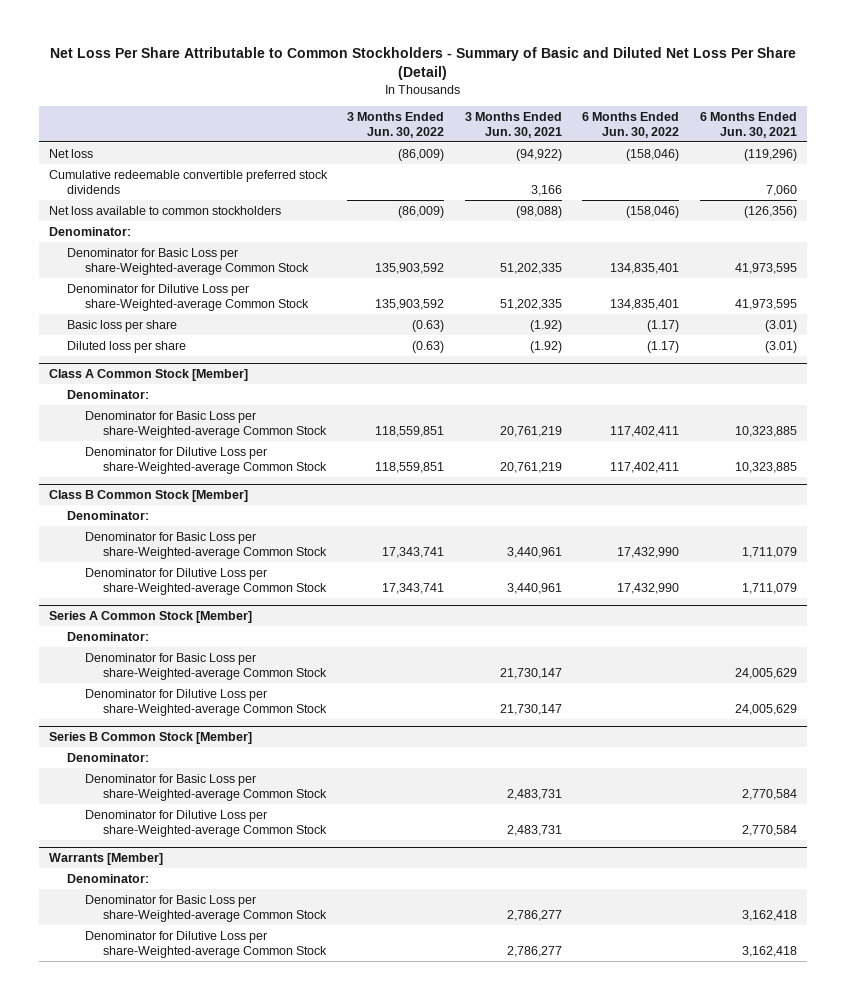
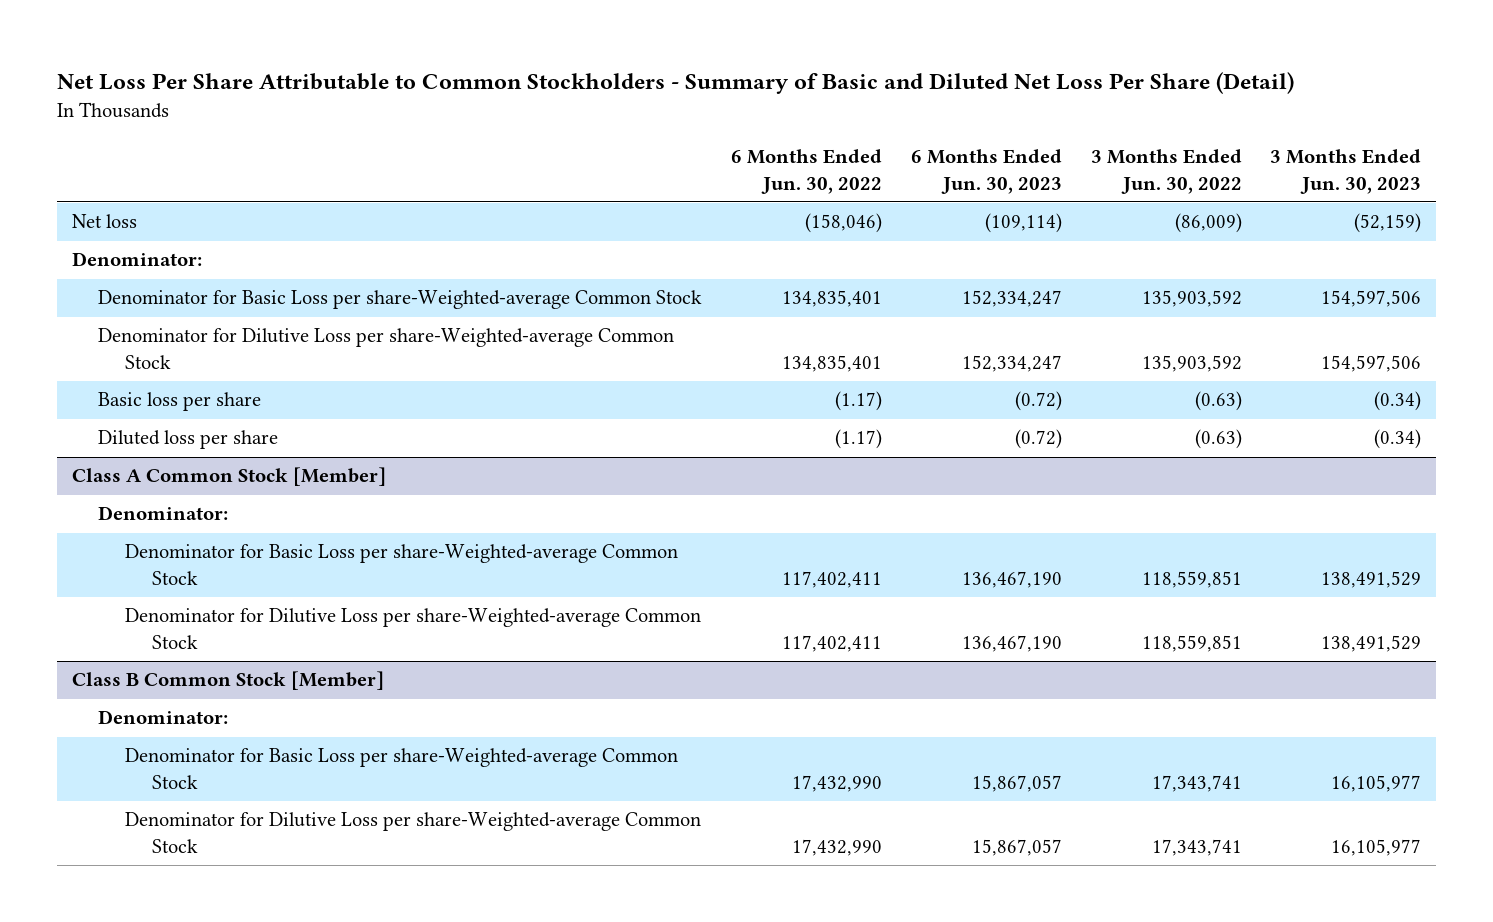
- | 3 Months Ended Jun. 30, 2022 | 3 Months Ended Jun. 30, 2021 | 6 Months Ended Jun. 30, 2022 | 6 Months Ended Jun. 30, 2021
+ | 6 Months Ended Jun. 30, 2022 | 6 Months Ended Jun. 30, 2023 | 3 Months Ended Jun. 30, 2022 | 3 Months Ended Jun. 30, 2023
- Cumulative redeemable convertible preferred stock dividends | | 3,166 | | 7,060
- Net loss available to common stockholders | (86,009) | (98,088) | (158,046) | (126,356)
- Series A Common Stock [Member]
- Denominator:
- Denominator for Basic Loss per share-Weighted-average Common Stock | | 21,730,147 | | 24,005,629
- Denominator for Dilutive Loss per share-Weighted-average Common Stock | | 21,730,147 | | 24,005,629
- Series B Common Stock [Member]
- Denominator:
- Denominator for Basic Loss per share-Weighted-average Common Stock | | 2,483,731 | | 2,770,584
- Denominator for Dilutive Loss per share-Weighted-average Common Stock | | 2,483,731 | | 2,770,584
- Warrants [Member]
- Denominator:
- Denominator for Basic Loss per share-Weighted-average Common Stock | | 2,786,277 | | 3,162,418
- Denominator for Dilutive Loss per share-Weighted-average Common Stock | | 2,786,277 | | 3,162,418

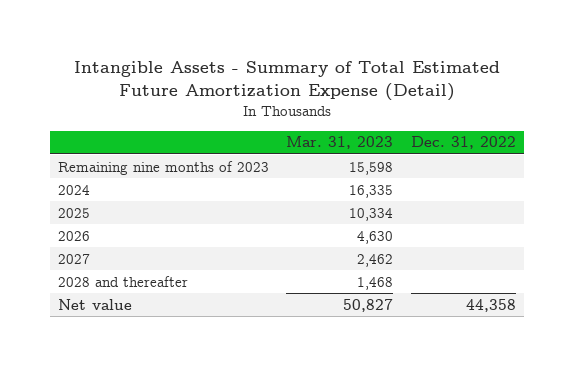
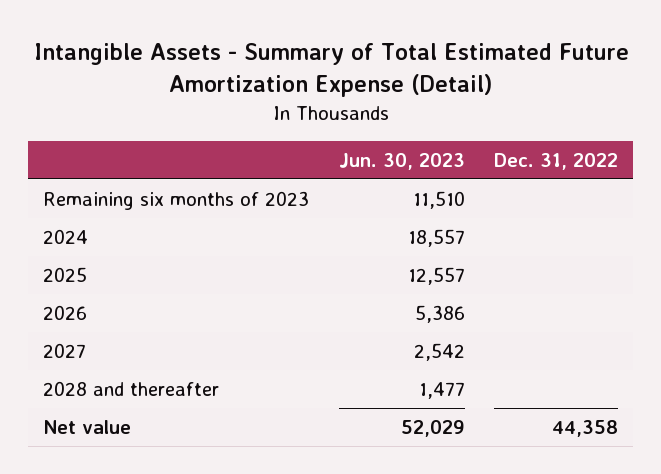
- | Mar. 31, 2023 | Dec. 31, 2022
+ | Jun. 30, 2023 | Dec. 31, 2022
- Remaining nine months of 2023 | 15,598 |
+ Remaining six months of 2023 | 11,510 |

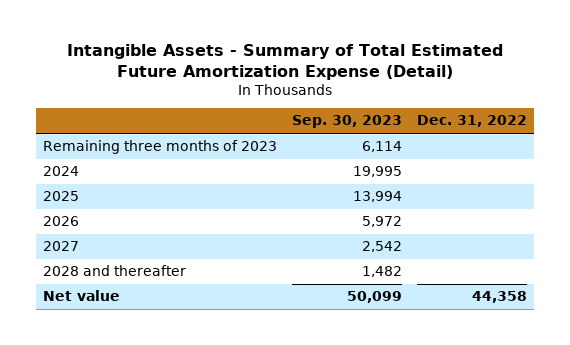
- | Jun. 30, 2023 | Dec. 31, 2022
+ | Sep. 30, 2023 | Dec. 31, 2022
- Remaining six months of 2023 | 11,510 |
+ Remaining three months of 2023 | 6,114 |

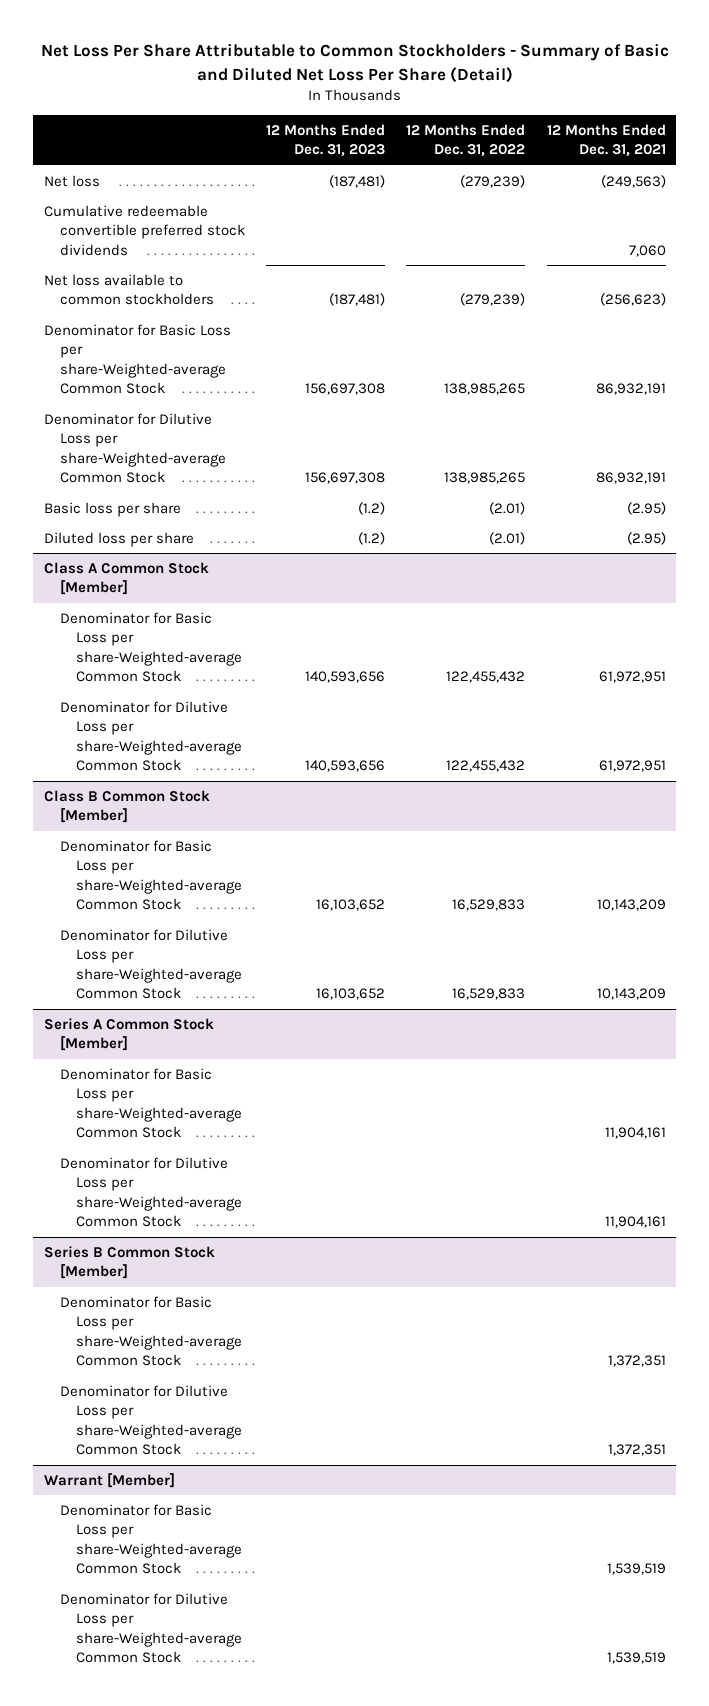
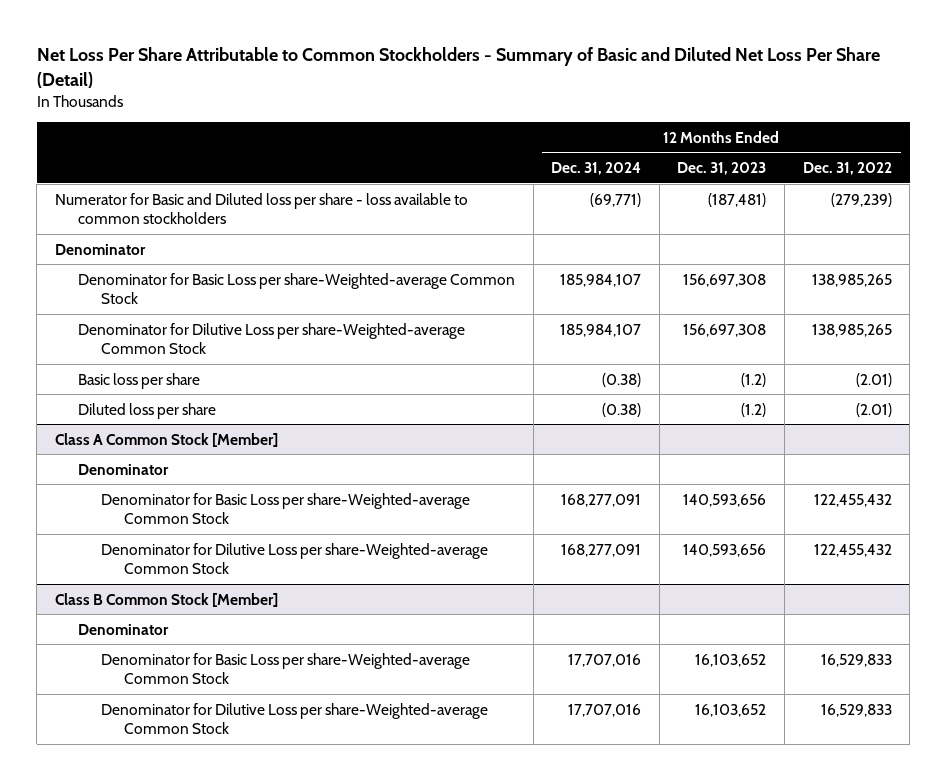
- | 12 Months Ended Dec. 31, 2023 | 12 Months Ended Dec. 31, 2022 | 12 Months Ended Dec. 31, 2021
+ | 12 Months Ended Dec. 31, 2024 | 12 Months Ended Dec. 31, 2023 | 12 Months Ended Dec. 31, 2022
- Net loss | (187,481) | (279,239) | (249,563)
- Cumulative redeemable convertible preferred stock dividends | | | 7,060
- Net loss available to common stockholders | (187,481) | (279,239) | (256,623)
+ Numerator for Basic and Diluted loss per share - loss available to common stockholders | (69,771) | (187,481) | (279,239)
+ Denominator
@ Class A Common Stock [Member]
+ Denominator
@ Class B Common Stock [Member]
+ Denominator
- Series A Common Stock [Member]
- Denominator for Basic Loss per share-Weighted-average Common Stock | | | 11,904,161
- Denominator for Dilutive Loss per share-Weighted-average Common Stock | | | 11,904,161
- Series B Common Stock [Member]
- Denominator for Basic Loss per share-Weighted-average Common Stock | | | 1,372,351
- Denominator for Dilutive Loss per share-Weighted-average Common Stock | | | 1,372,351
- Warrant [Member]
- Denominator for Basic Loss per share-Weighted-average Common Stock | | | 1,539,519
- Denominator for Dilutive Loss per share-Weighted-average Common Stock | | | 1,539,519

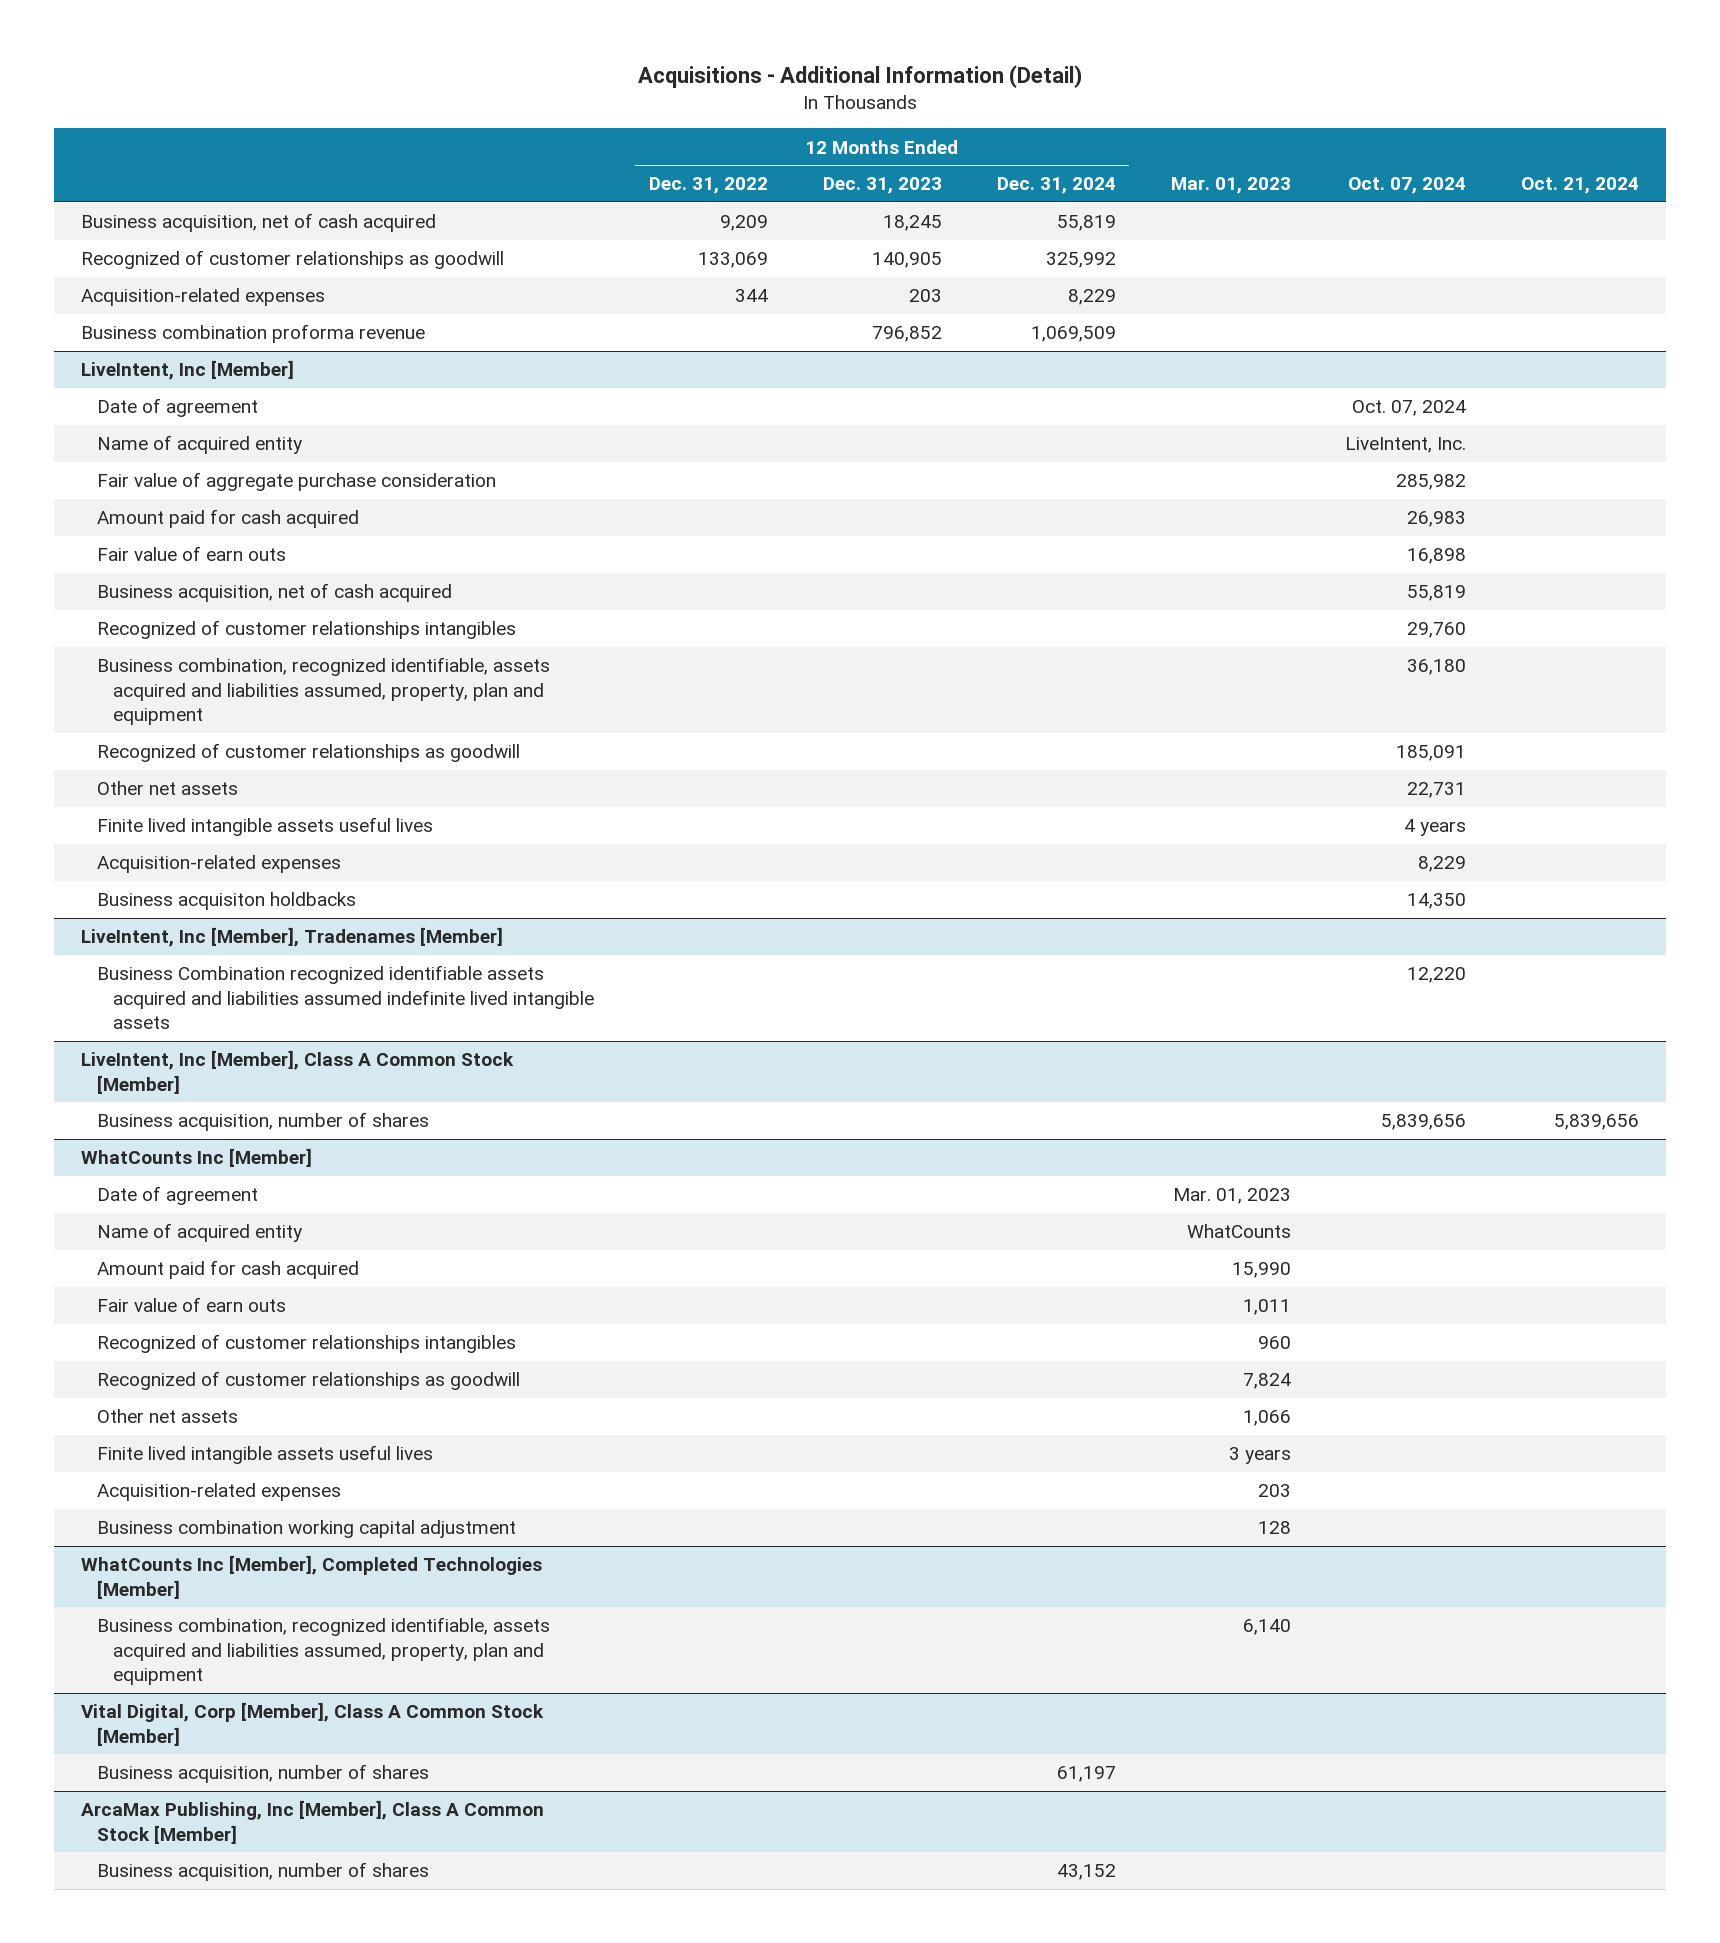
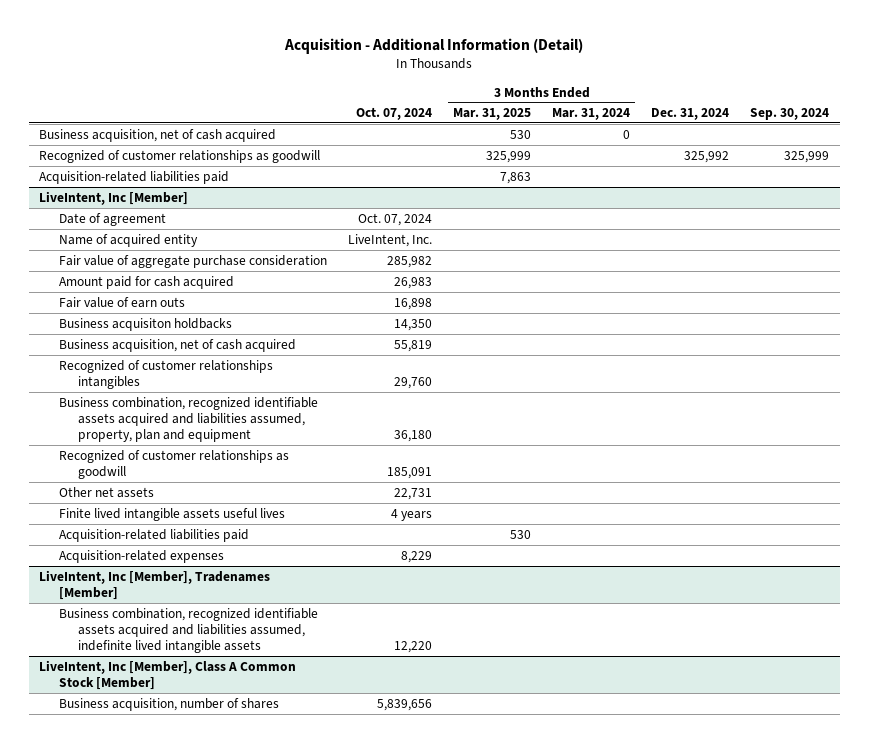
- Acquisitions - Additional Information (Detail)
+ Acquisition - Additional Information (Detail)
- | 12 Months Ended Dec. 31, 2022 | 12 Months Ended Dec. 31, 2023 | 12 Months Ended Dec. 31, 2024 | Mar. 01, 2023 | Oct. 07, 2024 | Oct. 21, 2024
+ | Oct. 07, 2024 | 3 Months Ended Mar. 31, 2025 | 3 Months Ended Mar. 31, 2024 | Dec. 31, 2024 | Sep. 30, 2024
- Acquisition-related expenses | 344 | 203 | 8,229 | | |
- Business combination proforma revenue | | 796,852 | 1,069,509 | | |
+ Acquisition-related liabilities paid | | 7,863 | | |
@ LiveIntent, Inc [Member]
moved up: Business acquisiton holdbacks | 14,350 | | | |
- Business combination, recognized identifiable, assets acquired and liabilities assumed, property, plan and equipment | | | | | 36,180 |
+ Business combination, recognized identifiable assets acquired and liabilities assumed, property, plan and equipment | 36,180 | | | |
+ Acquisition-related liabilities paid | | 530 | | |
@ LiveIntent, Inc [Member], Tradenames [Member]
- Business Combination recognized identifiable assets acquired and liabilities assumed indefinite lived intangible assets | | | | | 12,220 |
+ Business combination, recognized identifiable assets acquired and liabilities assumed, indefinite lived intangible assets | 12,220 | | | |
- WhatCounts Inc [Member]
- Date of agreement | | | | Mar. 01, 2023 | |
- Name of acquired entity | | | | WhatCounts | |
- Amount paid for cash acquired | | | | 15,990 | |
- Fair value of earn outs | | | | 1,011 | |
- Recognized of customer relationships intangibles | | | | 960 | |
- Recognized of customer relationships as goodwill | | | | 7,824 | |
- Other net assets | | | | 1,066 | |
- Finite lived intangible assets useful lives | | | | 3 years | |
- Acquisition-related expenses | | | | 203 | |
- Business combination working capital adjustment | | | | 128 | |
- WhatCounts Inc [Member], Completed Technologies [Member]
- Business combination, recognized identifiable, assets acquired and liabilities assumed, property, plan and equipment | | | | 6,140 | |
- Vital Digital, Corp [Member], Class A Common Stock [Member]
- Business acquisition, number of shares | | | 61,197 | | |
- ArcaMax Publishing, Inc [Member], Class A Common Stock [Member]
- Business acquisition, number of shares | | | 43,152 | | |

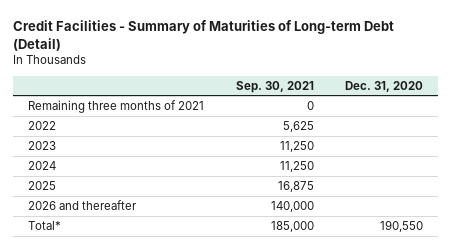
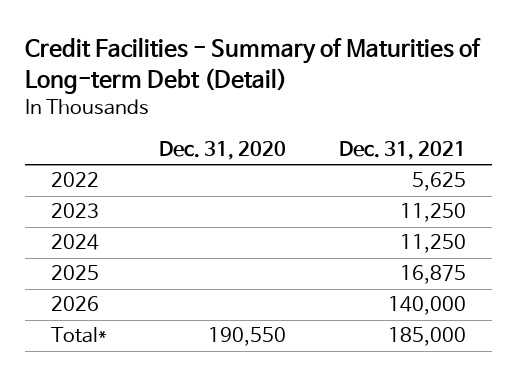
- | Sep. 30, 2021 | Dec. 31, 2020
+ | Dec. 31, 2020 | Dec. 31, 2021
- Remaining three months of 2021 | 0 |
- 2026 and thereafter | 140,000 |
+ 2026 | | 140,000

